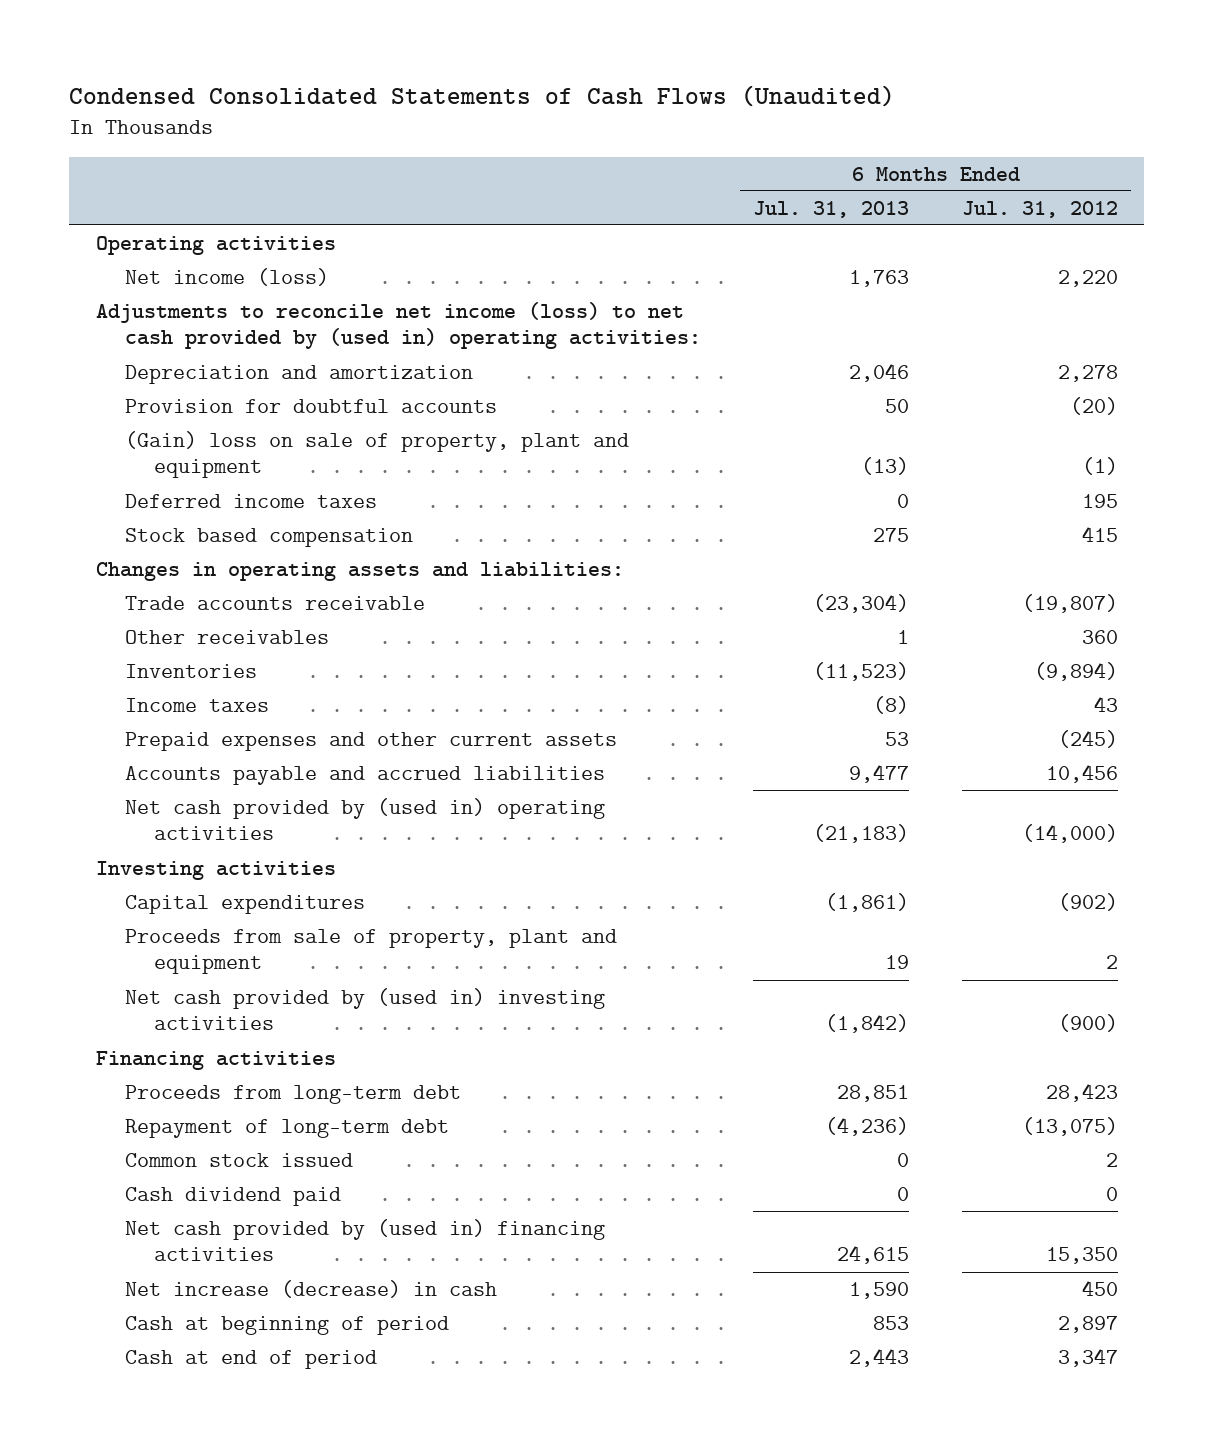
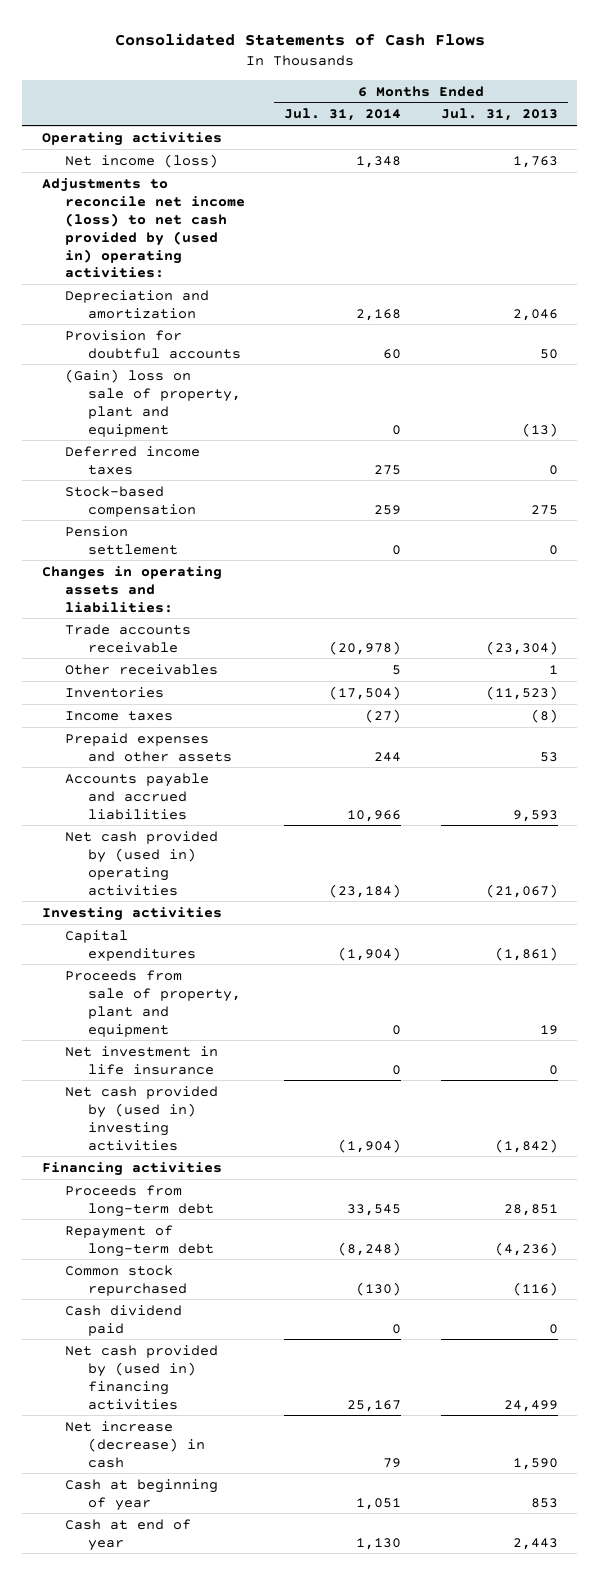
- Condensed Consolidated Statements of Cash Flows (Unaudited)
+ Consolidated Statements of Cash Flows
- | 6 Months Ended Jul. 31, 2013 | 6 Months Ended Jul. 31, 2012
+ | 6 Months Ended Jul. 31, 2014 | 6 Months Ended Jul. 31, 2013
- Stock based compensation | 275 | 415
+ Stock-based compensation | 259 | 275
+ Pension settlement | 0 | 0
- Prepaid expenses and other current assets | 53 | (245)
- Accounts payable and accrued liabilities | 9,477 | 10,456
- Net cash provided by (used in) operating activities | (21,183) | (14,000)
+ Prepaid expenses and other assets | 244 | 53
+ Accounts payable and accrued liabilities | 10,966 | 9,593
+ Net cash provided by (used in) operating activities | (23,184) | (21,067)
+ Net investment in life insurance | 0 | 0
- Common stock issued | 0 | 2
+ Common stock repurchased | (130) | (116)
- Net cash provided by (used in) financing activities | 24,615 | 15,350
+ Net cash provided by (used in) financing activities | 25,167 | 24,499
- Cash at beginning of period | 853 | 2,897
- Cash at end of period | 2,443 | 3,347
+ Cash at beginning of year | 1,051 | 853
+ Cash at end of year | 1,130 | 2,443

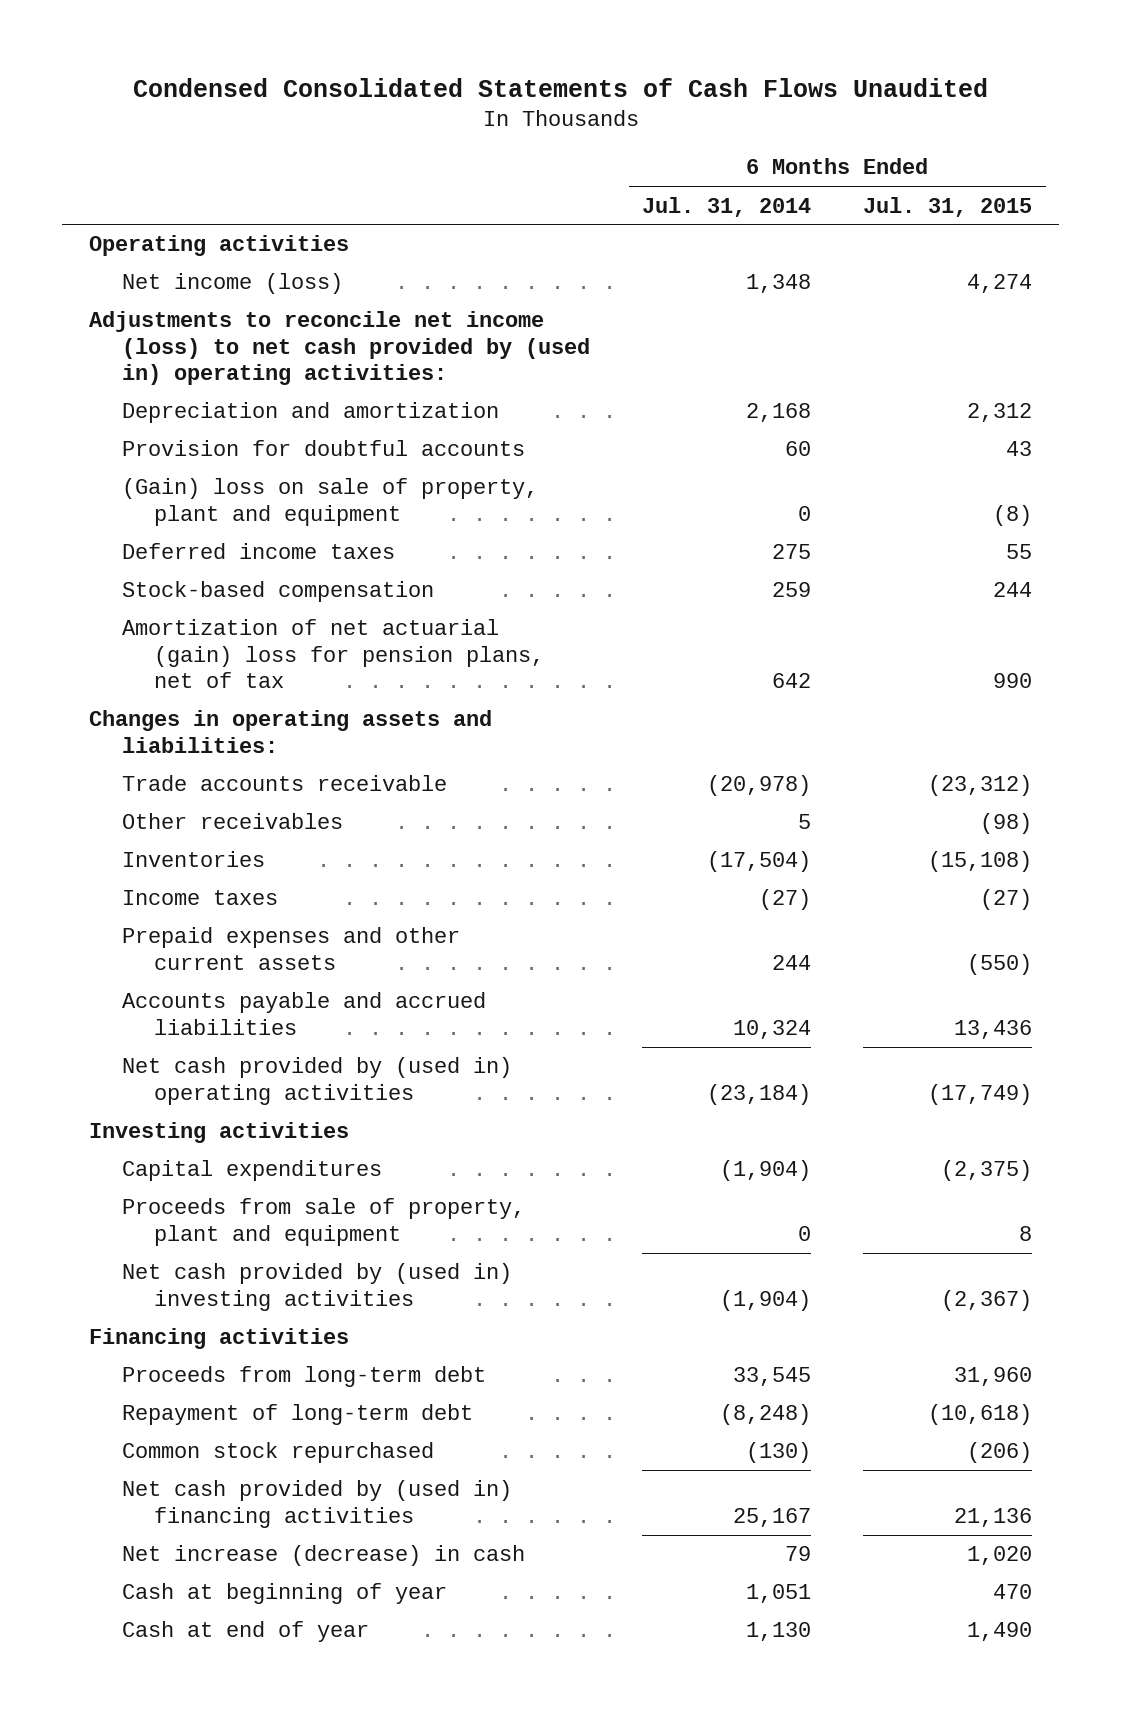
- Consolidated Statements of Cash Flows
+ Condensed Consolidated Statements of Cash Flows Unaudited
- | 6 Months Ended Jul. 31, 2014 | 6 Months Ended Jul. 31, 2013
+ | 6 Months Ended Jul. 31, 2014 | 6 Months Ended Jul. 31, 2015
- Pension settlement | 0 | 0
+ Amortization of net actuarial (gain) loss for pension plans, net of tax | 642 | 990
- Prepaid expenses and other assets | 244 | 53
- Accounts payable and accrued liabilities | 10,966 | 9,593
+ Prepaid expenses and other current assets | 244 | (550)
+ Accounts payable and accrued liabilities | 10,324 | 13,436
- Net investment in life insurance | 0 | 0
- Cash dividend paid | 0 | 0

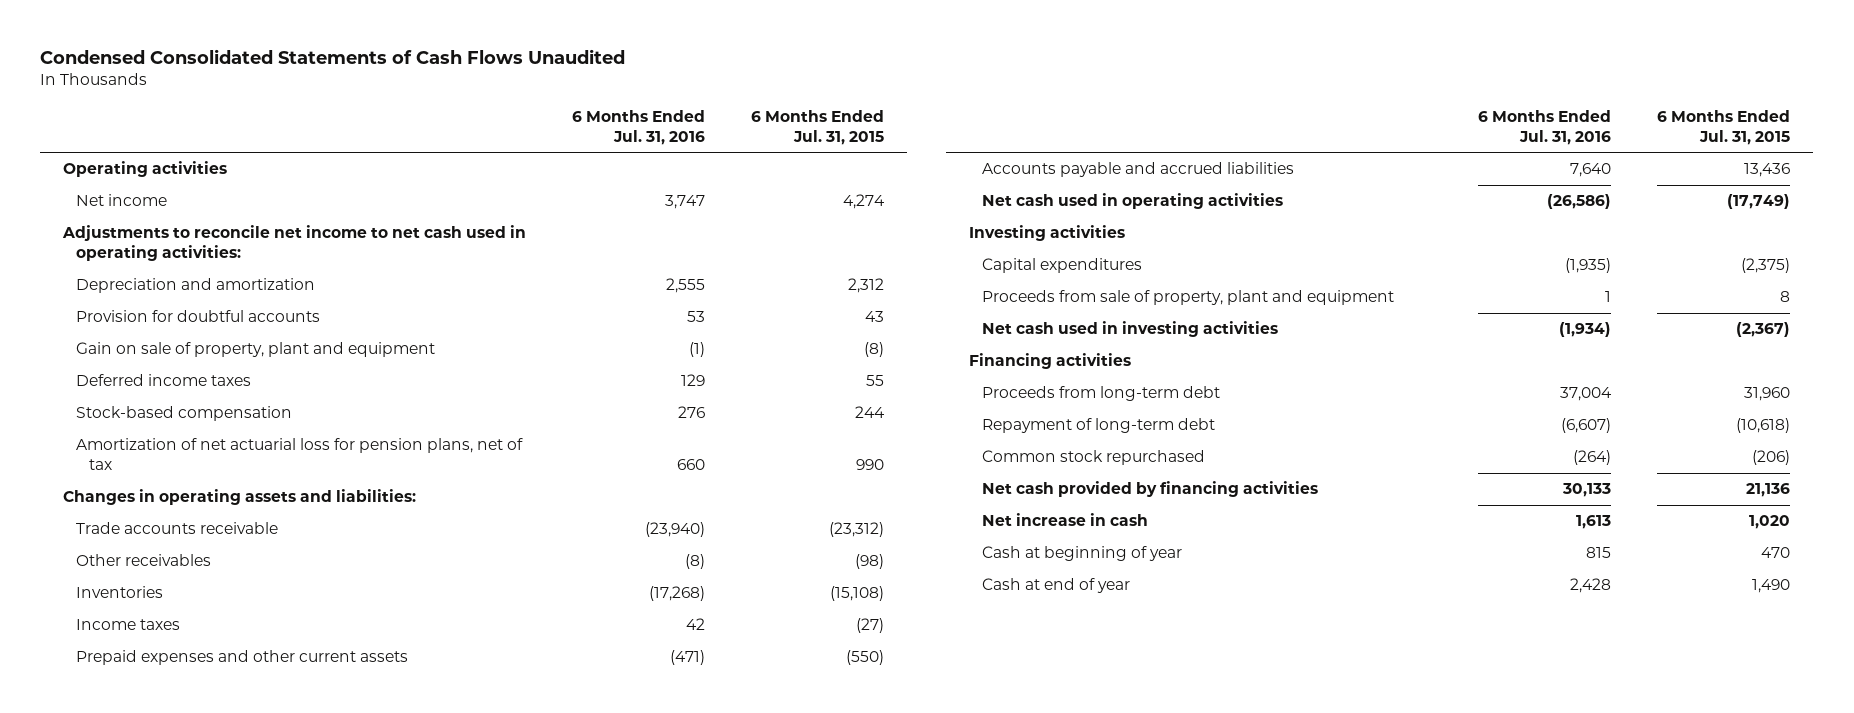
- | 6 Months Ended Jul. 31, 2014 | 6 Months Ended Jul. 31, 2015
+ | 6 Months Ended Jul. 31, 2016 | 6 Months Ended Jul. 31, 2015
- Net income (loss) | 1,348 | 4,274
- Adjustments to reconcile net income (loss) to net cash provided by (used in) operating activities:
+ Net income | 3,747 | 4,274
+ Adjustments to reconcile net income to net cash used in operating activities:
- (Gain) loss on sale of property, plant and equipment | 0 | (8)
+ Gain on sale of property, plant and equipment | (1) | (8)
- Amortization of net actuarial (gain) loss for pension plans, net of tax | 642 | 990
+ Amortization of net actuarial loss for pension plans, net of tax | 660 | 990
- Net cash provided by (used in) operating activities | (23,184) | (17,749)
+ Net cash used in operating activities | (26,586) | (17,749)
- Net cash provided by (used in) investing activities | (1,904) | (2,367)
+ Net cash used in investing activities | (1,934) | (2,367)
- Net cash provided by (used in) financing activities | 25,167 | 21,136
- Net increase (decrease) in cash | 79 | 1,020
+ Net cash provided by financing activities | 30,133 | 21,136
+ Net increase in cash | 1,613 | 1,020

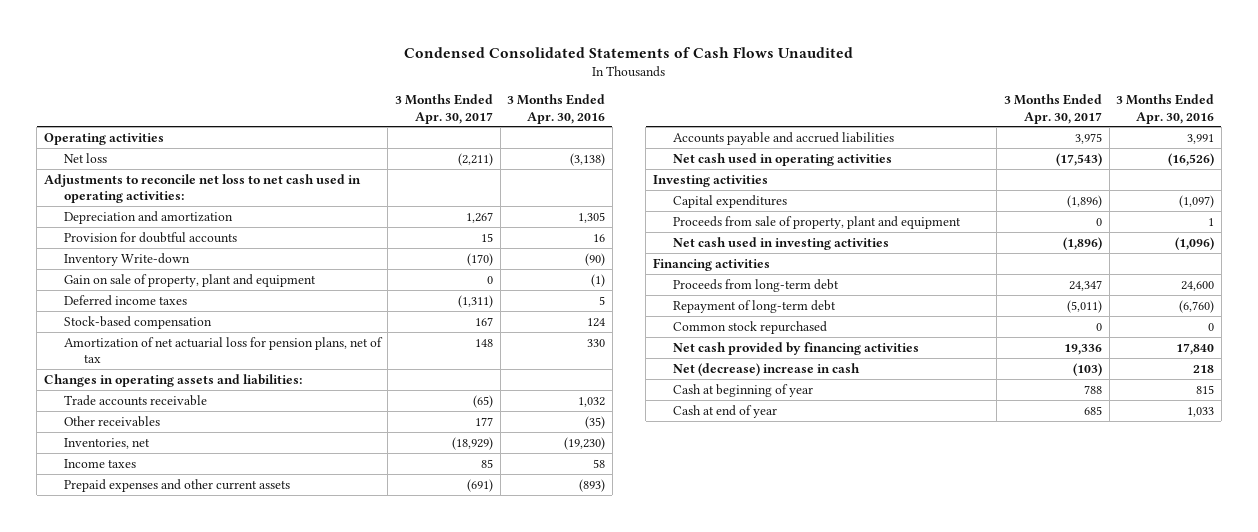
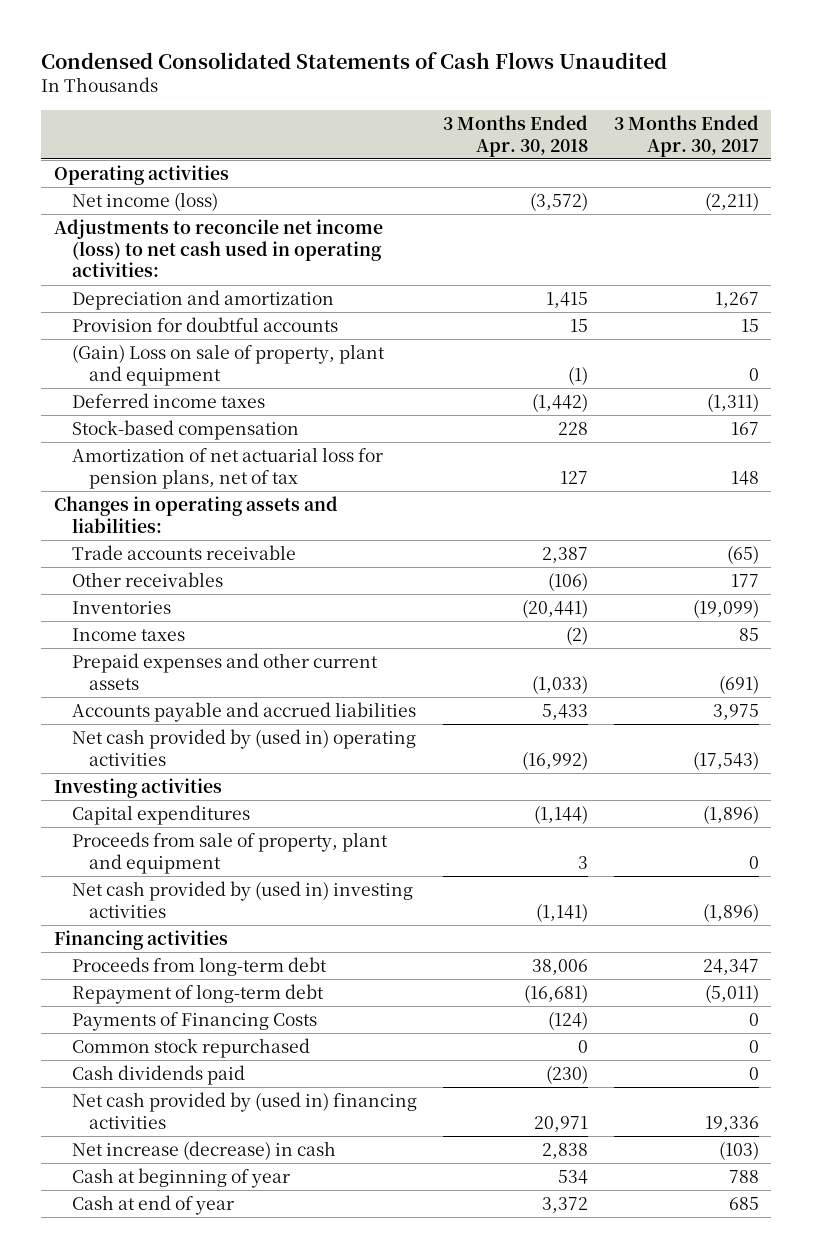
- | 3 Months Ended Apr. 30, 2017 | 3 Months Ended Apr. 30, 2016
+ | 3 Months Ended Apr. 30, 2018 | 3 Months Ended Apr. 30, 2017
- Net loss | (2,211) | (3,138)
- Adjustments to reconcile net loss to net cash used in operating activities:
+ Net income (loss) | (3,572) | (2,211)
+ Adjustments to reconcile net income (loss) to net cash used in operating activities:
- Inventory Write-down | (170) | (90)
- Gain on sale of property, plant and equipment | 0 | (1)
+ (Gain) Loss on sale of property, plant and equipment | (1) | 0
- Inventories, net | (18,929) | (19,230)
+ Inventories | (20,441) | (19,099)
- Net cash used in operating activities | (17,543) | (16,526)
+ Net cash provided by (used in) operating activities | (16,992) | (17,543)
- Net cash used in investing activities | (1,896) | (1,096)
+ Net cash provided by (used in) investing activities | (1,141) | (1,896)
+ Payments of Financing Costs | (124) | 0
- Net cash provided by financing activities | 19,336 | 17,840
- Net (decrease) increase in cash | (103) | 218
+ Cash dividends paid | (230) | 0
+ Net cash provided by (used in) financing activities | 20,971 | 19,336
+ Net increase (decrease) in cash | 2,838 | (103)

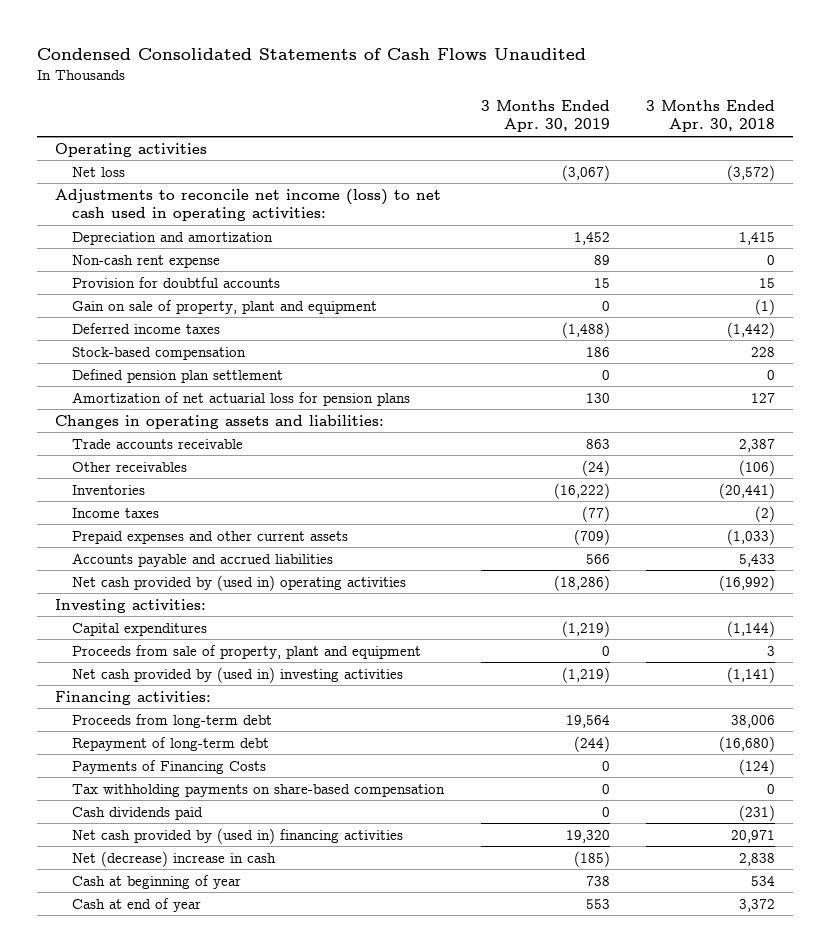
- | 3 Months Ended Apr. 30, 2018 | 3 Months Ended Apr. 30, 2017
+ | 3 Months Ended Apr. 30, 2019 | 3 Months Ended Apr. 30, 2018
- Net income (loss) | (3,572) | (2,211)
+ Net loss | (3,067) | (3,572)
+ Non-cash rent expense | 89 | 0
- (Gain) Loss on sale of property, plant and equipment | (1) | 0
+ Gain on sale of property, plant and equipment | 0 | (1)
- Amortization of net actuarial loss for pension plans, net of tax | 127 | 148
+ Defined pension plan settlement | 0 | 0
+ Amortization of net actuarial loss for pension plans | 130 | 127
- Investing activities
+ Investing activities:
- Financing activities
+ Financing activities:
- Repayment of long-term debt | (16,681) | (5,011)
+ Repayment of long-term debt | (244) | (16,680)
- Common stock repurchased | 0 | 0
- Cash dividends paid | (230) | 0
+ Tax withholding payments on share-based compensation | 0 | 0
+ Cash dividends paid | 0 | (231)
- Net increase (decrease) in cash | 2,838 | (103)
+ Net (decrease) increase in cash | (185) | 2,838

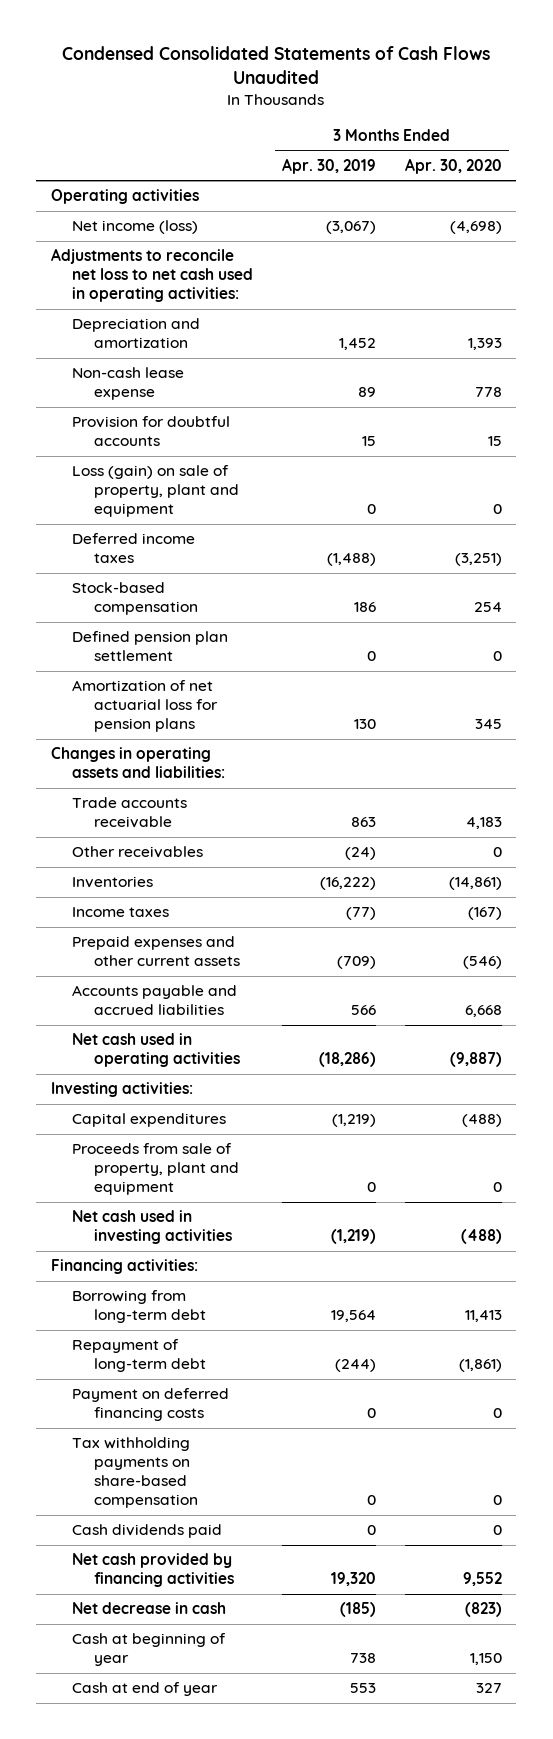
- | 3 Months Ended Apr. 30, 2019 | 3 Months Ended Apr. 30, 2018
+ | 3 Months Ended Apr. 30, 2019 | 3 Months Ended Apr. 30, 2020
- Net loss | (3,067) | (3,572)
- Adjustments to reconcile net income (loss) to net cash used in operating activities:
+ Net income (loss) | (3,067) | (4,698)
+ Adjustments to reconcile net loss to net cash used in operating activities:
- Non-cash rent expense | 89 | 0
+ Non-cash lease expense | 89 | 778
- Gain on sale of property, plant and equipment | 0 | (1)
+ Loss (gain) on sale of property, plant and equipment | 0 | 0
- Net cash provided by (used in) operating activities | (18,286) | (16,992)
+ Net cash used in operating activities | (18,286) | (9,887)
- Net cash provided by (used in) investing activities | (1,219) | (1,141)
+ Net cash used in investing activities | (1,219) | (488)
- Proceeds from long-term debt | 19,564 | 38,006
+ Borrowing from long-term debt | 19,564 | 11,413
- Payments of Financing Costs | 0 | (124)
+ Payment on deferred financing costs | 0 | 0
- Net cash provided by (used in) financing activities | 19,320 | 20,971
- Net (decrease) increase in cash | (185) | 2,838
+ Net cash provided by financing activities | 19,320 | 9,552
+ Net decrease in cash | (185) | (823)

